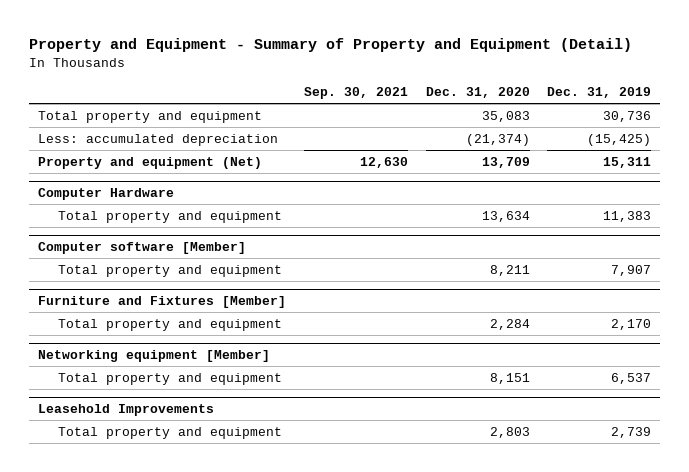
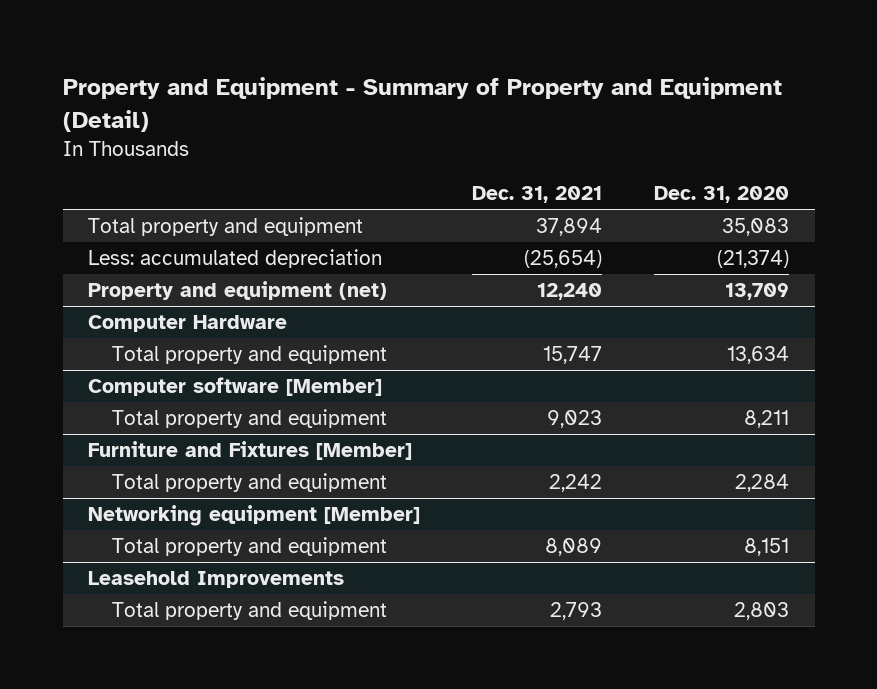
- | Sep. 30, 2021 | Dec. 31, 2020 | Dec. 31, 2019
+ | Dec. 31, 2021 | Dec. 31, 2020
- Property and equipment (Net) | 12,630 | 13,709 | 15,311
+ Property and equipment (net) | 12,240 | 13,709

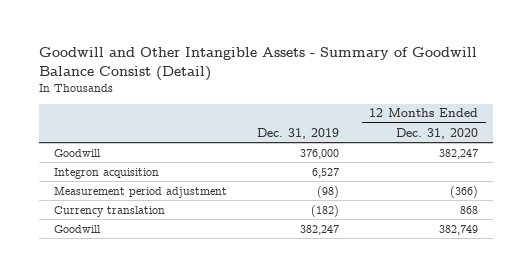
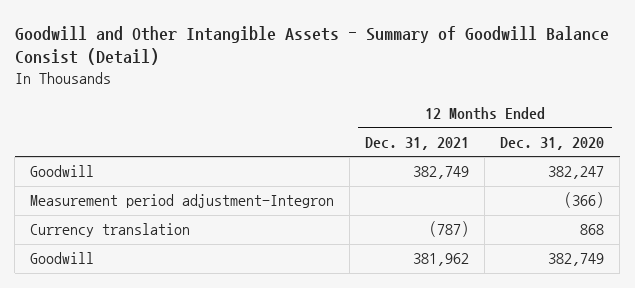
- | Dec. 31, 2019 | 12 Months Ended Dec. 31, 2020
+ | 12 Months Ended Dec. 31, 2021 | 12 Months Ended Dec. 31, 2020
- Integron acquisition | 6,527 |
- Measurement period adjustment | (98) | (366)
+ Measurement period adjustment-Integron | | (366)

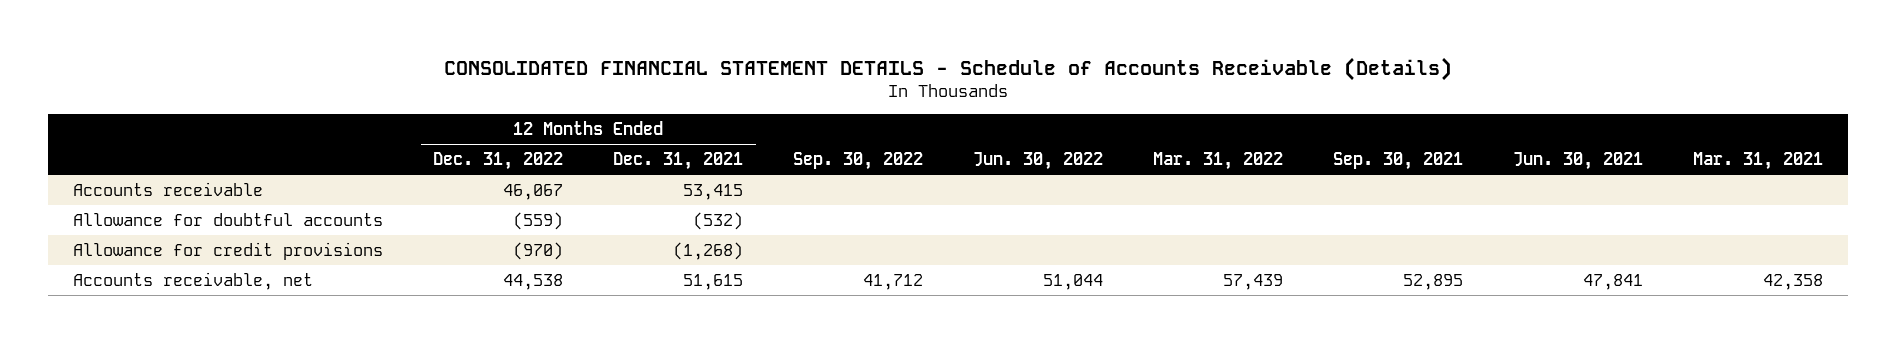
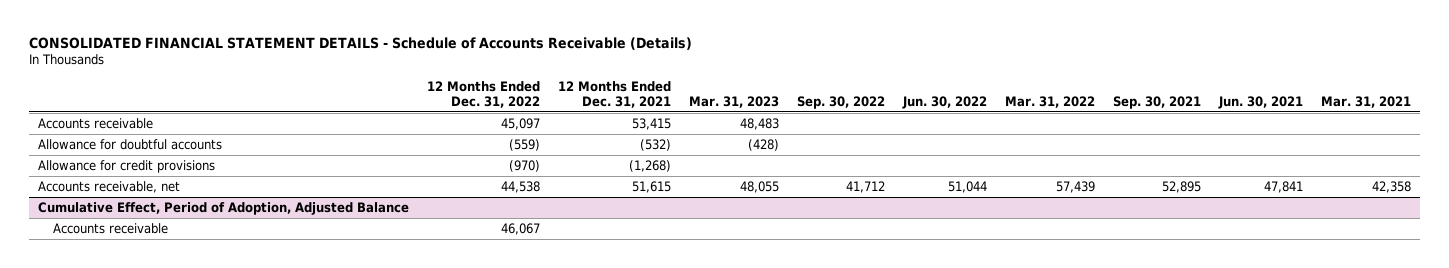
- | 12 Months Ended Dec. 31, 2022 | 12 Months Ended Dec. 31, 2021 | Sep. 30, 2022 | Jun. 30, 2022 | Mar. 31, 2022 | Sep. 30, 2021 | Jun. 30, 2021 | Mar. 31, 2021
+ | 12 Months Ended Dec. 31, 2022 | 12 Months Ended Dec. 31, 2021 | Mar. 31, 2023 | Sep. 30, 2022 | Jun. 30, 2022 | Mar. 31, 2022 | Sep. 30, 2021 | Jun. 30, 2021 | Mar. 31, 2021
- Accounts receivable | 46,067 | 53,415 | | | | | |
+ Accounts receivable | 45,097 | 53,415 | 48,483 | | | | | |
+ Cumulative Effect, Period of Adoption, Adjusted Balance
+ Accounts receivable | 46,067 | | | | | | | |

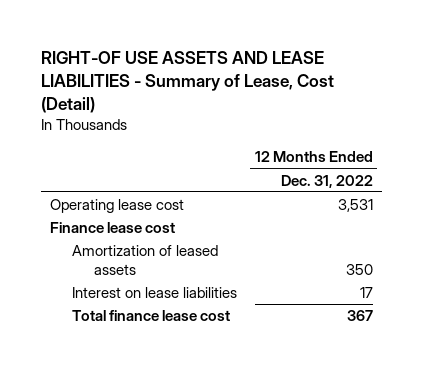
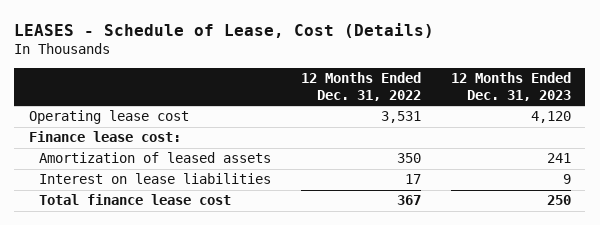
- RIGHT-OF USE ASSETS AND LEASE LIABILITIES - Summary of Lease, Cost (Detail)
+ LEASES - Schedule of Lease, Cost (Details)
- | 12 Months Ended Dec. 31, 2022
+ | 12 Months Ended Dec. 31, 2022 | 12 Months Ended Dec. 31, 2023
- Finance lease cost
+ Finance lease cost:

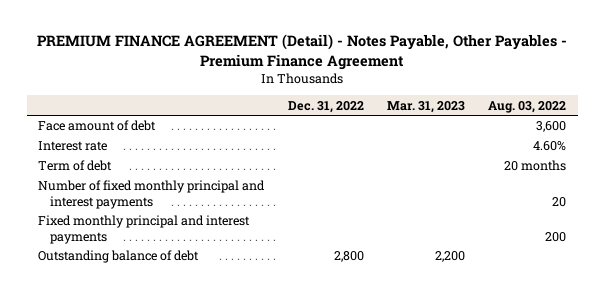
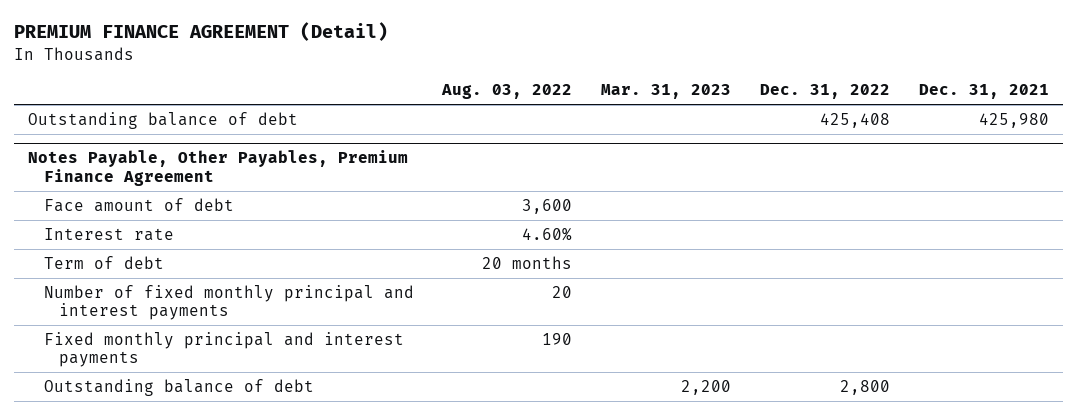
- PREMIUM FINANCE AGREEMENT (Detail) - Notes Payable, Other Payables - Premium Finance Agreement
+ PREMIUM FINANCE AGREEMENT (Detail)
- | Dec. 31, 2022 | Mar. 31, 2023 | Aug. 03, 2022
+ | Aug. 03, 2022 | Mar. 31, 2023 | Dec. 31, 2022 | Dec. 31, 2021
+ Outstanding balance of debt | | | 425,408 | 425,980
+ Notes Payable, Other Payables, Premium Finance Agreement
- Fixed monthly principal and interest payments | | | 200
+ Fixed monthly principal and interest payments | 190 | | |

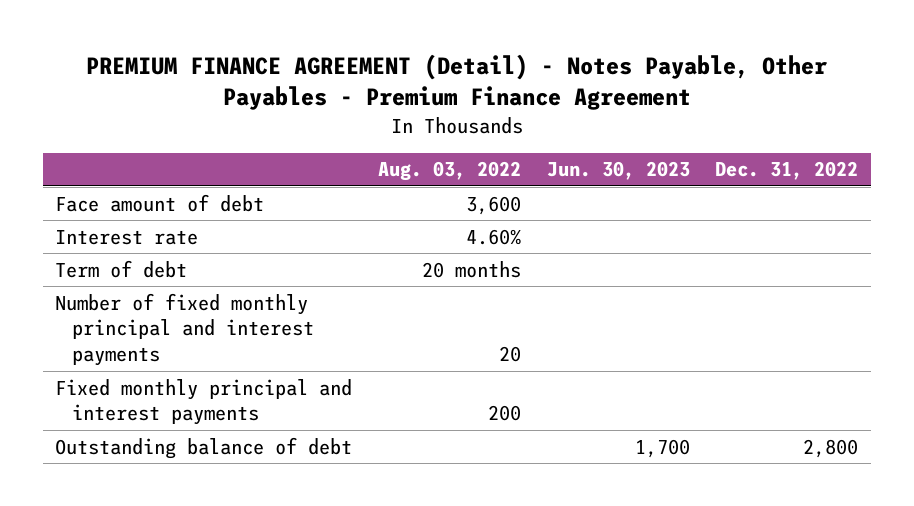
- PREMIUM FINANCE AGREEMENT (Detail)
+ PREMIUM FINANCE AGREEMENT (Detail) - Notes Payable, Other Payables - Premium Finance Agreement
- | Aug. 03, 2022 | Mar. 31, 2023 | Dec. 31, 2022 | Dec. 31, 2021
+ | Aug. 03, 2022 | Jun. 30, 2023 | Dec. 31, 2022
- Outstanding balance of debt | | | 425,408 | 425,980
- Notes Payable, Other Payables, Premium Finance Agreement
- Fixed monthly principal and interest payments | 190 | | |
+ Fixed monthly principal and interest payments | 200 | |

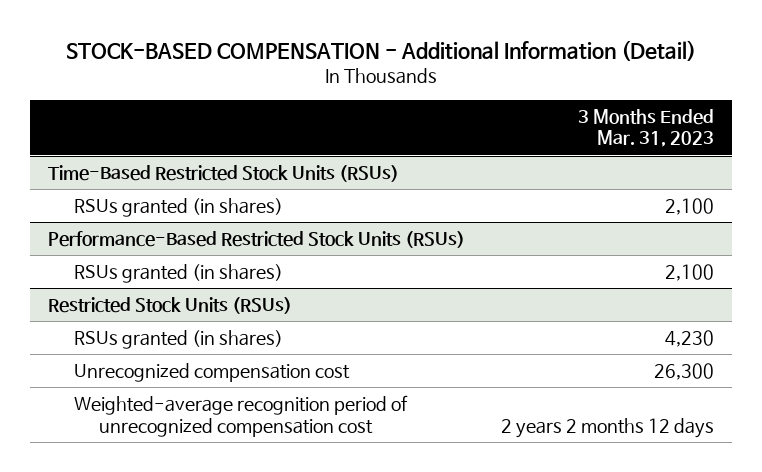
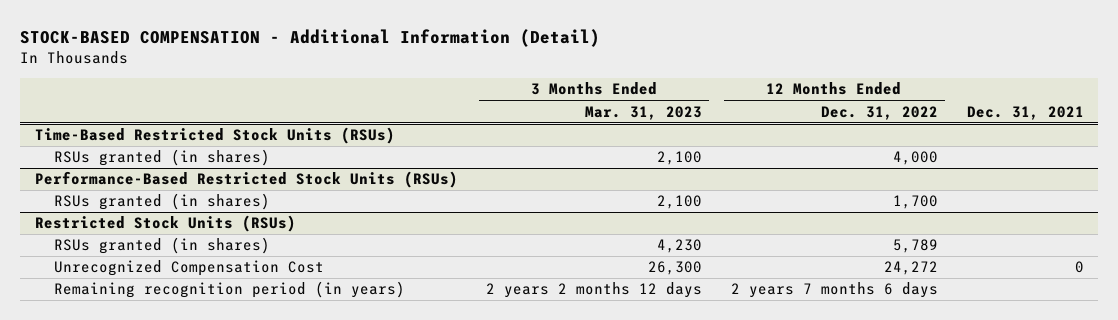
- | 3 Months Ended Mar. 31, 2023
+ | 3 Months Ended Mar. 31, 2023 | 12 Months Ended Dec. 31, 2022 | Dec. 31, 2021
@ Restricted Stock Units (RSUs)
- Unrecognized compensation cost | 26,300
- Weighted-average recognition period of unrecognized compensation cost | 2 years 2 months 12 days
+ Unrecognized Compensation Cost | 26,300 | 24,272 | 0
+ Remaining recognition period (in years) | 2 years 2 months 12 days | 2 years 7 months 6 days |

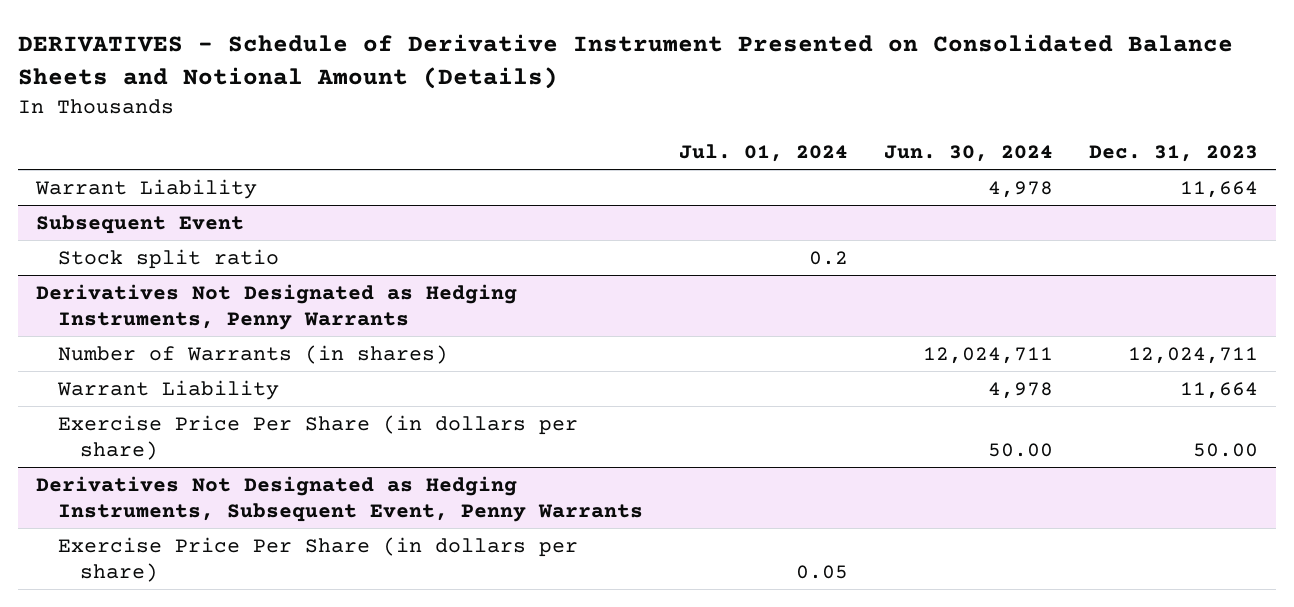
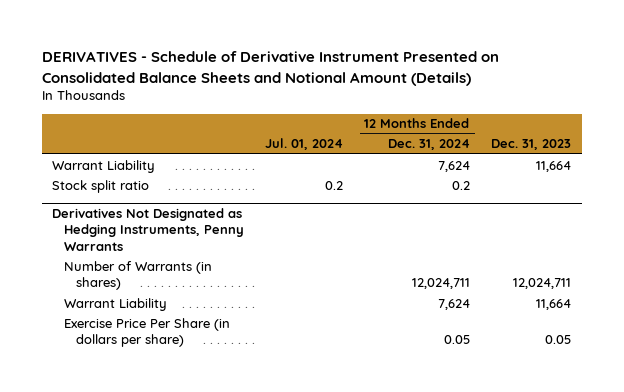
- | Jul. 01, 2024 | Jun. 30, 2024 | Dec. 31, 2023
+ | Jul. 01, 2024 | 12 Months Ended Dec. 31, 2024 | Dec. 31, 2023
- Subsequent Event
@ Derivatives Not Designated as Hedging Instruments, Penny Warrants
- Exercise Price Per Share (in dollars per share) | | 50.00 | 50.00
- Derivatives Not Designated as Hedging Instruments, Subsequent Event, Penny Warrants
- Exercise Price Per Share (in dollars per share) | 0.05 | |
@ Derivatives Not Designated as Hedging Instruments, Penny Warrants
+ Exercise Price Per Share (in dollars per share) | | 0.05 | 0.05

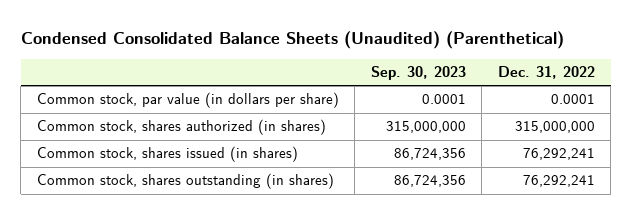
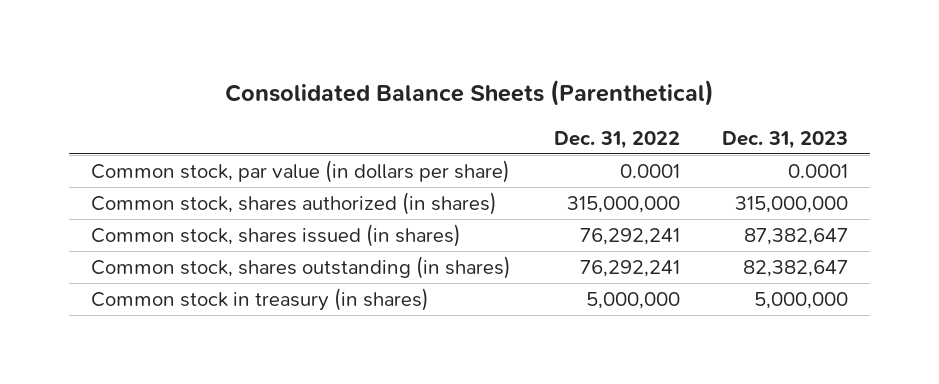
- Condensed Consolidated Balance Sheets (Unaudited) (Parenthetical)
+ Consolidated Balance Sheets (Parenthetical)
- | Sep. 30, 2023 | Dec. 31, 2022
+ | Dec. 31, 2022 | Dec. 31, 2023
+ Common stock in treasury (in shares) | 5,000,000 | 5,000,000

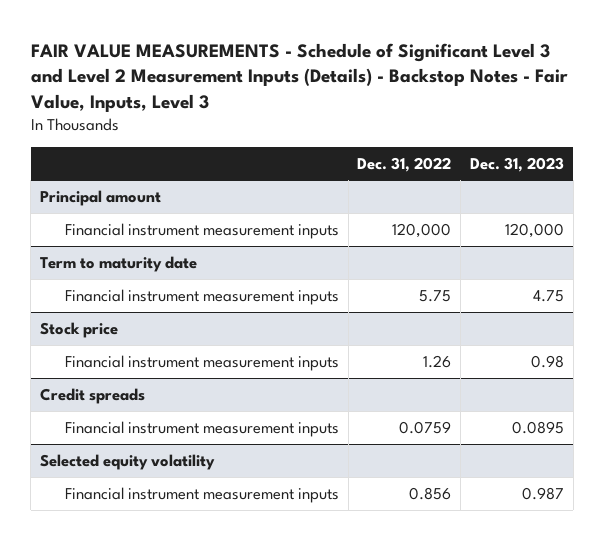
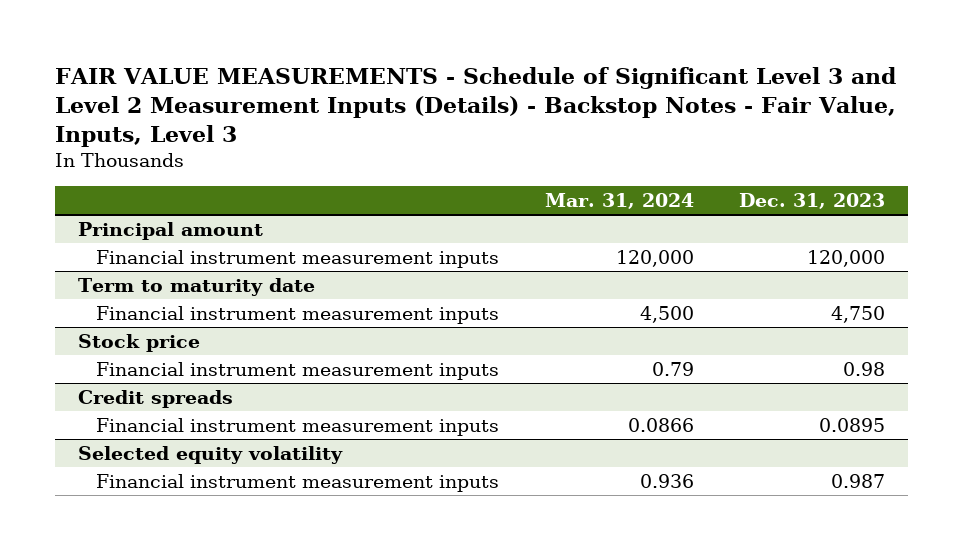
- | Dec. 31, 2022 | Dec. 31, 2023
+ | Mar. 31, 2024 | Dec. 31, 2023
@ Term to maturity date
- Financial instrument measurement inputs | 5.75 | 4.75
+ Financial instrument measurement inputs | 4,500 | 4,750

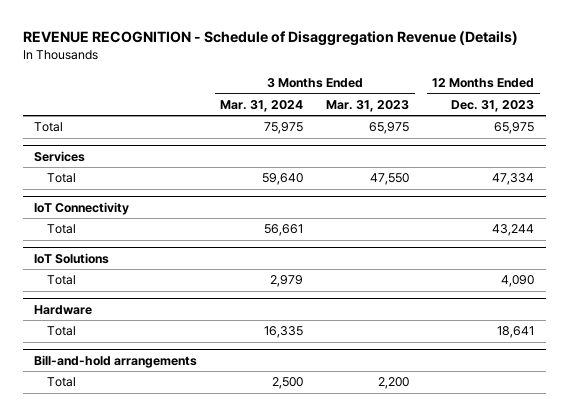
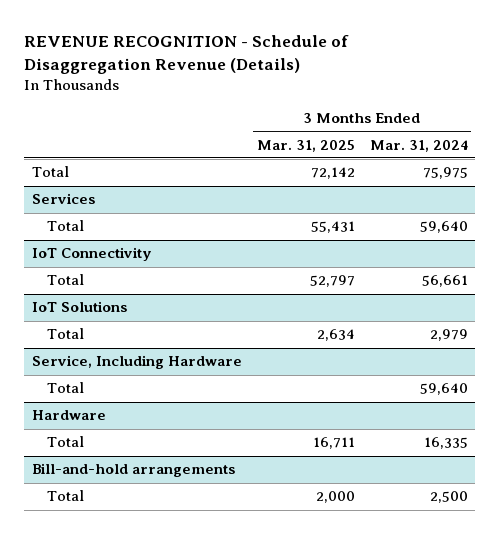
- | 3 Months Ended Mar. 31, 2024 | 3 Months Ended Mar. 31, 2023 | 12 Months Ended Dec. 31, 2023
+ | 3 Months Ended Mar. 31, 2025 | 3 Months Ended Mar. 31, 2024
+ Service, Including Hardware
+ Total | | 59,640

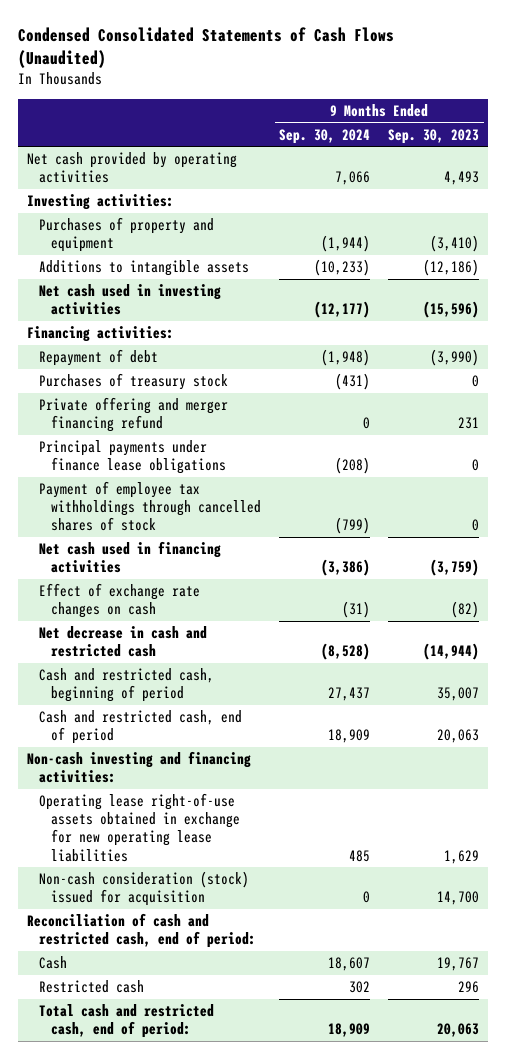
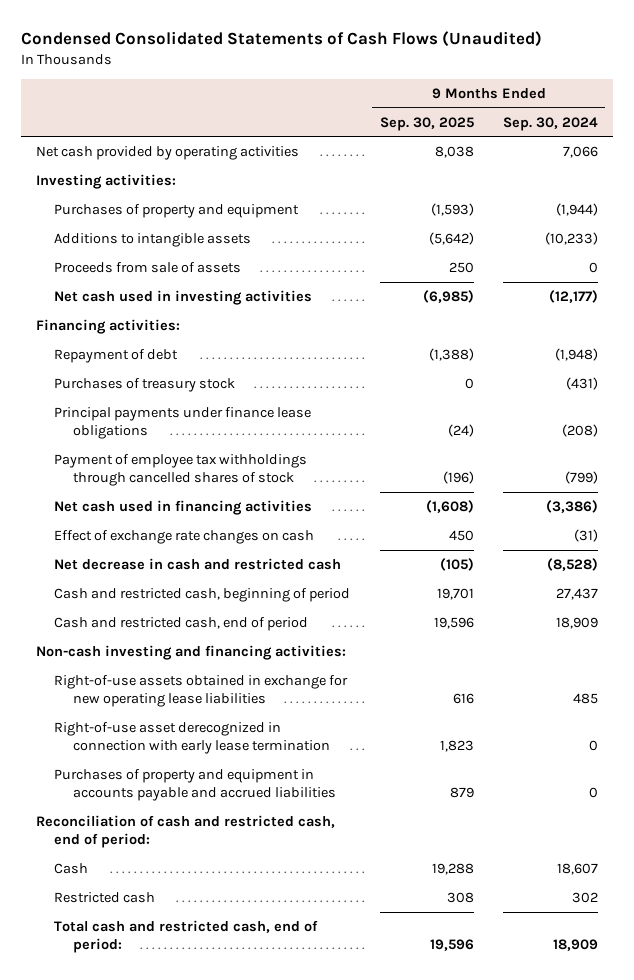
- | 9 Months Ended Sep. 30, 2024 | 9 Months Ended Sep. 30, 2023
+ | 9 Months Ended Sep. 30, 2025 | 9 Months Ended Sep. 30, 2024
+ Proceeds from sale of assets | 250 | 0
- Private offering and merger financing refund | 0 | 231
- Operating lease right-of-use assets obtained in exchange for new operating lease liabilities | 485 | 1,629
- Non-cash consideration (stock) issued for acquisition | 0 | 14,700
+ Right-of-use assets obtained in exchange for new operating lease liabilities | 616 | 485
+ Right-of-use asset derecognized in connection with early lease termination | 1,823 | 0
+ Purchases of property and equipment in accounts payable and accrued liabilities | 879 | 0

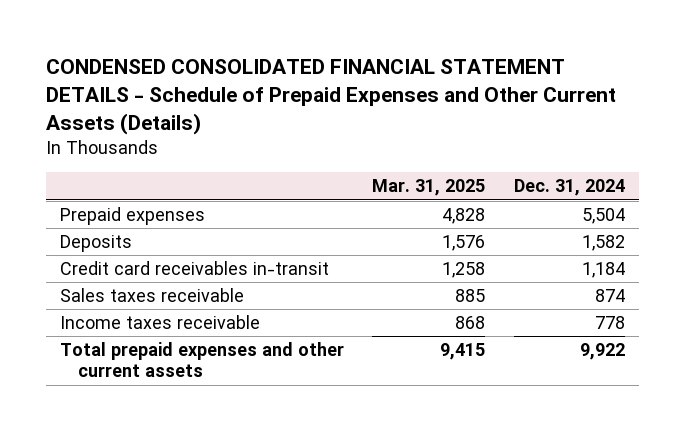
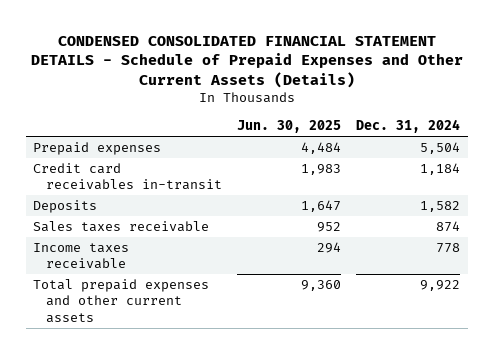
- | Mar. 31, 2025 | Dec. 31, 2024
+ | Jun. 30, 2025 | Dec. 31, 2024
moved down: Deposits | 1,647 | 1,582

